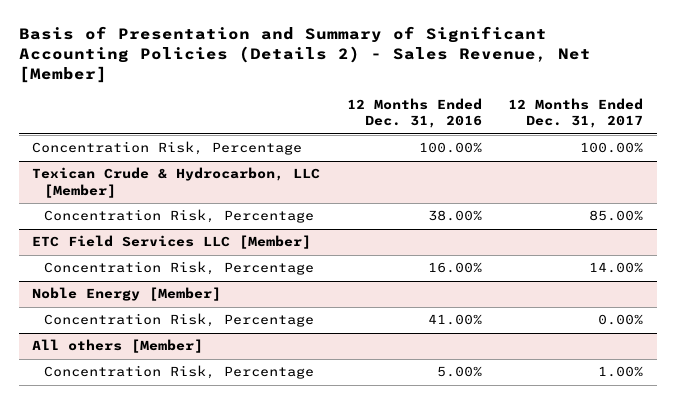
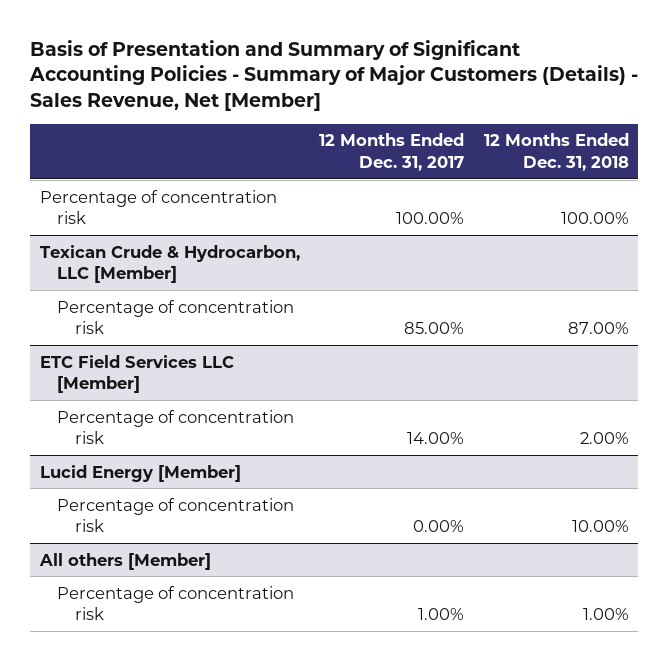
- Basis of Presentation and Summary of Significant Accounting Policies (Details 2) - Sales Revenue, Net [Member]
+ Basis of Presentation and Summary of Significant Accounting Policies - Summary of Major Customers (Details) - Sales Revenue, Net [Member]
- | 12 Months Ended Dec. 31, 2016 | 12 Months Ended Dec. 31, 2017
+ | 12 Months Ended Dec. 31, 2017 | 12 Months Ended Dec. 31, 2018
- Concentration Risk, Percentage | 100.00% | 100.00%
+ Percentage of concentration risk | 100.00% | 100.00%
@ Texican Crude & Hydrocarbon, LLC [Member]
- Concentration Risk, Percentage | 38.00% | 85.00%
+ Percentage of concentration risk | 85.00% | 87.00%
@ ETC Field Services LLC [Member]
- Concentration Risk, Percentage | 16.00% | 14.00%
- Noble Energy [Member]
- Concentration Risk, Percentage | 41.00% | 0.00%
@ ETC Field Services LLC [Member]
+ Percentage of concentration risk | 14.00% | 2.00%
+ Lucid Energy [Member]
+ Percentage of concentration risk | 0.00% | 10.00%
@ All others [Member]
- Concentration Risk, Percentage | 5.00% | 1.00%
+ Percentage of concentration risk | 1.00% | 1.00%

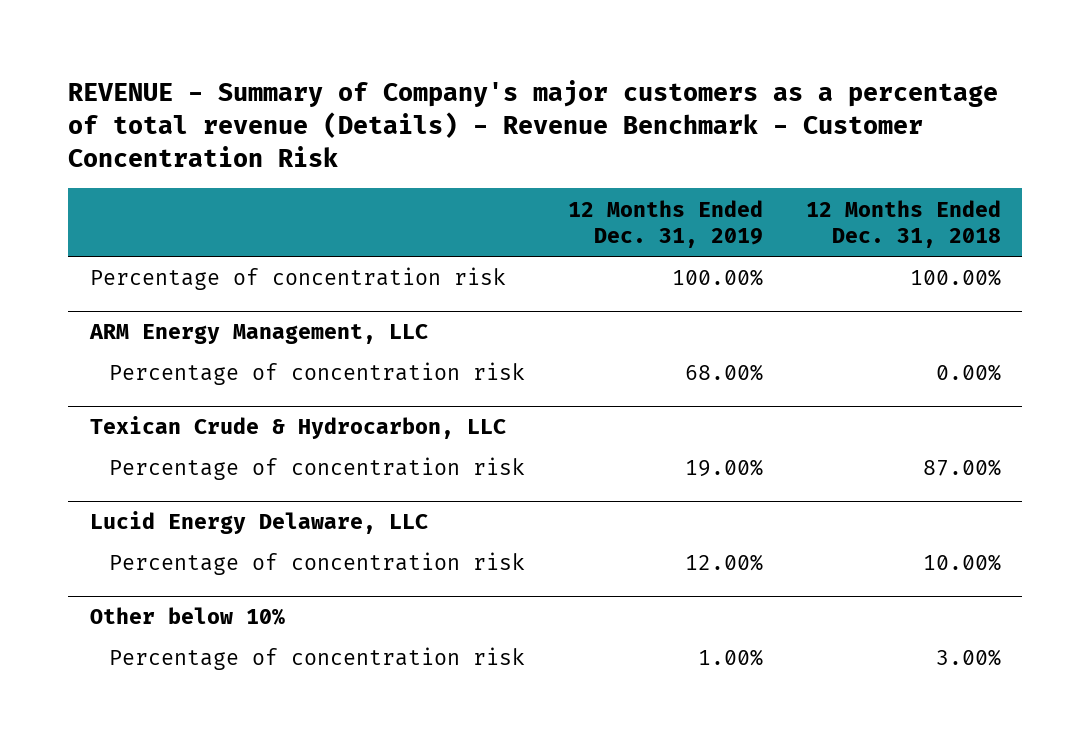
- Basis of Presentation and Summary of Significant Accounting Policies - Summary of Major Customers (Details) - Sales Revenue, Net [Member]
+ REVENUE - Summary of Company's major customers as a percentage of total revenue (Details) - Revenue Benchmark - Customer Concentration Risk
- | 12 Months Ended Dec. 31, 2017 | 12 Months Ended Dec. 31, 2018
+ | 12 Months Ended Dec. 31, 2019 | 12 Months Ended Dec. 31, 2018
- Texican Crude & Hydrocarbon, LLC [Member]
+ ARM Energy Management, LLC
+ Percentage of concentration risk | 68.00% | 0.00%
+ Texican Crude & Hydrocarbon, LLC
- ETC Field Services LLC [Member]
- Percentage of concentration risk | 14.00% | 2.00%
- Lucid Energy [Member]
+ Lucid Energy Delaware, LLC
- All others [Member]
- Percentage of concentration risk | 1.00% | 1.00%
+ Other below 10%
+ Percentage of concentration risk | 1.00% | 3.00%

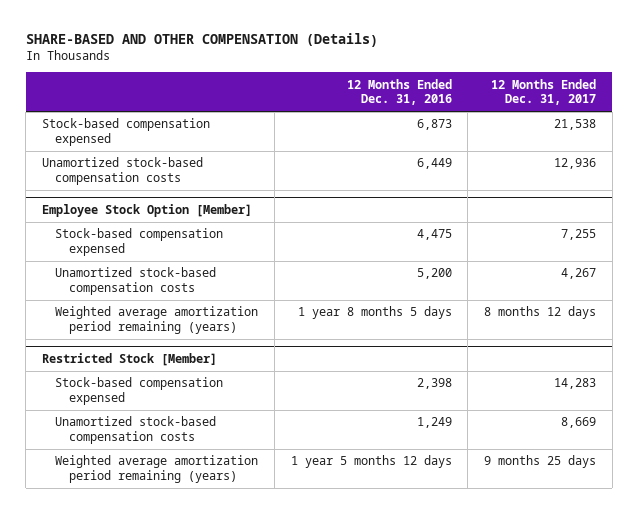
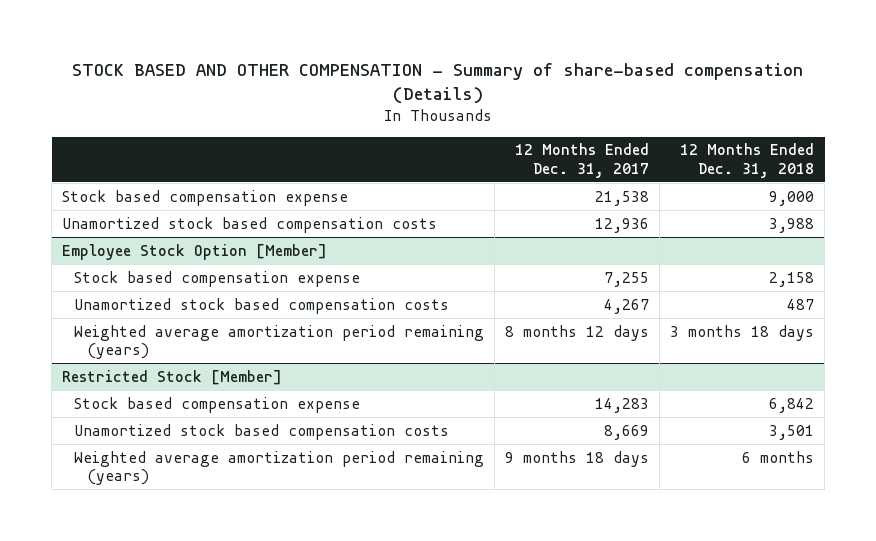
- SHARE-BASED AND OTHER COMPENSATION (Details)
+ STOCK BASED AND OTHER COMPENSATION - Summary of share-based compensation (Details)
- | 12 Months Ended Dec. 31, 2016 | 12 Months Ended Dec. 31, 2017
+ | 12 Months Ended Dec. 31, 2017 | 12 Months Ended Dec. 31, 2018
- Stock-based compensation expensed | 6,873 | 21,538
- Unamortized stock-based compensation costs | 6,449 | 12,936
+ Stock based compensation expense | 21,538 | 9,000
+ Unamortized stock based compensation costs | 12,936 | 3,988
@ Employee Stock Option [Member]
- Stock-based compensation expensed | 4,475 | 7,255
- Unamortized stock-based compensation costs | 5,200 | 4,267
+ Stock based compensation expense | 7,255 | 2,158
+ Unamortized stock based compensation costs | 4,267 | 487
@ Restricted Stock [Member]
- Stock-based compensation expensed | 2,398 | 14,283
- Unamortized stock-based compensation costs | 1,249 | 8,669
- Weighted average amortization period remaining (years) | 1 year 5 months 12 days | 9 months 25 days
+ Stock based compensation expense | 14,283 | 6,842
+ Unamortized stock based compensation costs | 8,669 | 3,501
+ Weighted average amortization period remaining (years) | 9 months 18 days | 6 months

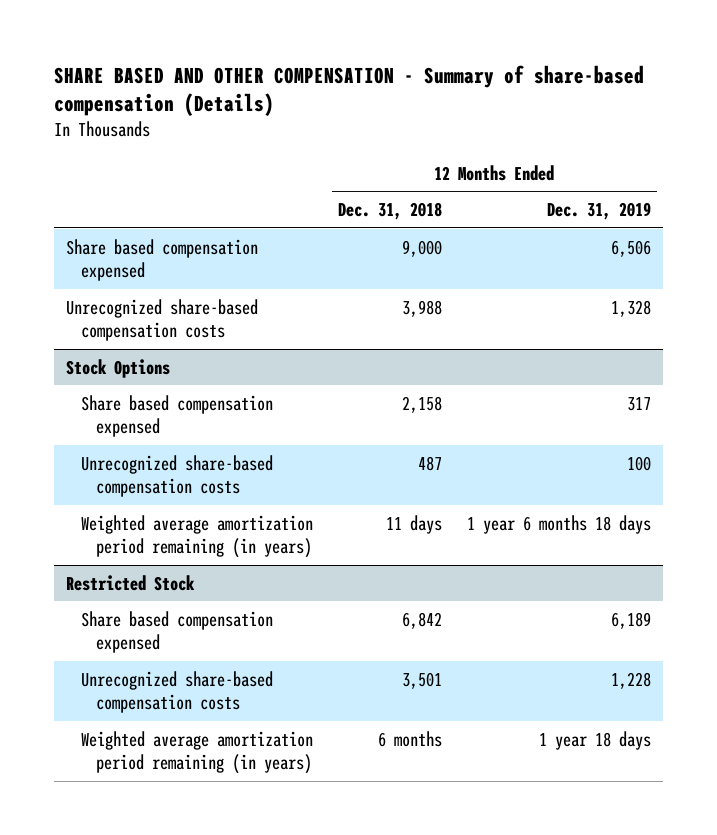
- STOCK BASED AND OTHER COMPENSATION - Summary of share-based compensation (Details)
+ SHARE BASED AND OTHER COMPENSATION - Summary of share-based compensation (Details)
- | 12 Months Ended Dec. 31, 2017 | 12 Months Ended Dec. 31, 2018
+ | 12 Months Ended Dec. 31, 2018 | 12 Months Ended Dec. 31, 2019
- Stock based compensation expense | 21,538 | 9,000
- Unamortized stock based compensation costs | 12,936 | 3,988
- Employee Stock Option [Member]
- Stock based compensation expense | 7,255 | 2,158
- Unamortized stock based compensation costs | 4,267 | 487
- Weighted average amortization period remaining (years) | 8 months 12 days | 3 months 18 days
- Restricted Stock [Member]
- Stock based compensation expense | 14,283 | 6,842
- Unamortized stock based compensation costs | 8,669 | 3,501
- Weighted average amortization period remaining (years) | 9 months 18 days | 6 months
+ Share based compensation expensed | 9,000 | 6,506
+ Unrecognized share-based compensation costs | 3,988 | 1,328
+ Stock Options
+ Share based compensation expensed | 2,158 | 317
+ Unrecognized share-based compensation costs | 487 | 100
+ Weighted average amortization period remaining (in years) | 11 days | 1 year 6 months 18 days
+ Restricted Stock
+ Share based compensation expensed | 6,842 | 6,189
+ Unrecognized share-based compensation costs | 3,501 | 1,228
+ Weighted average amortization period remaining (in years) | 6 months | 1 year 18 days

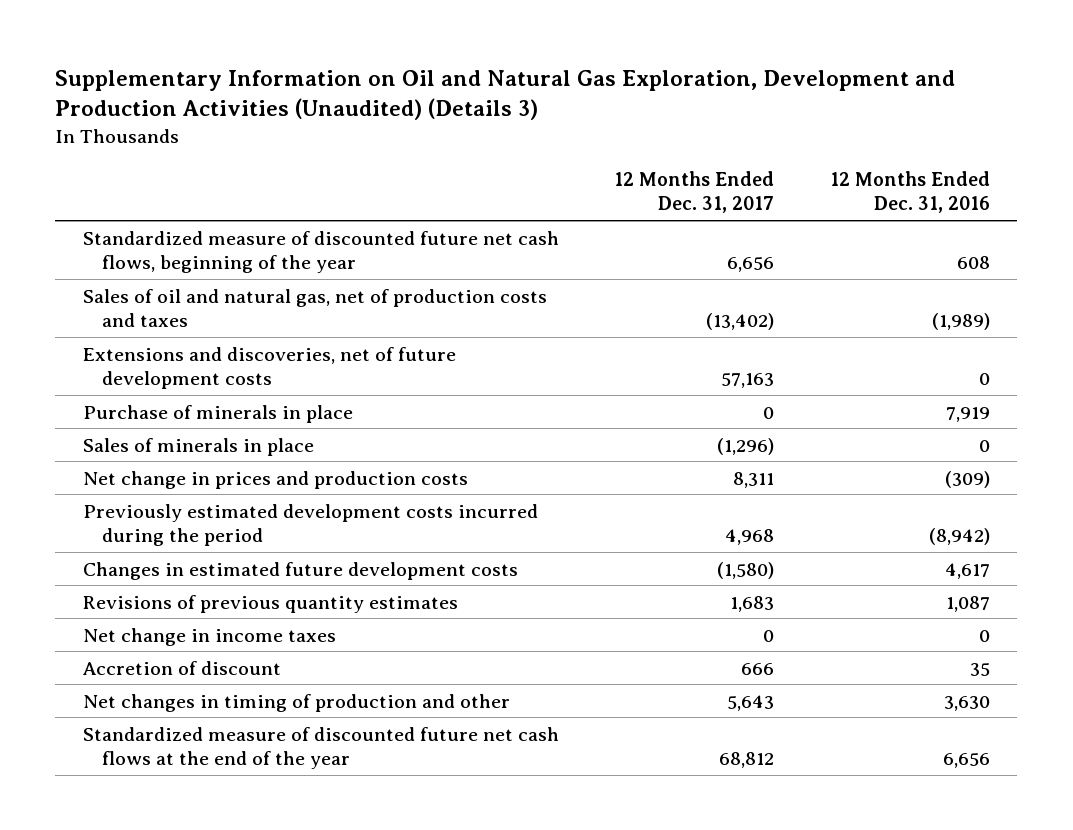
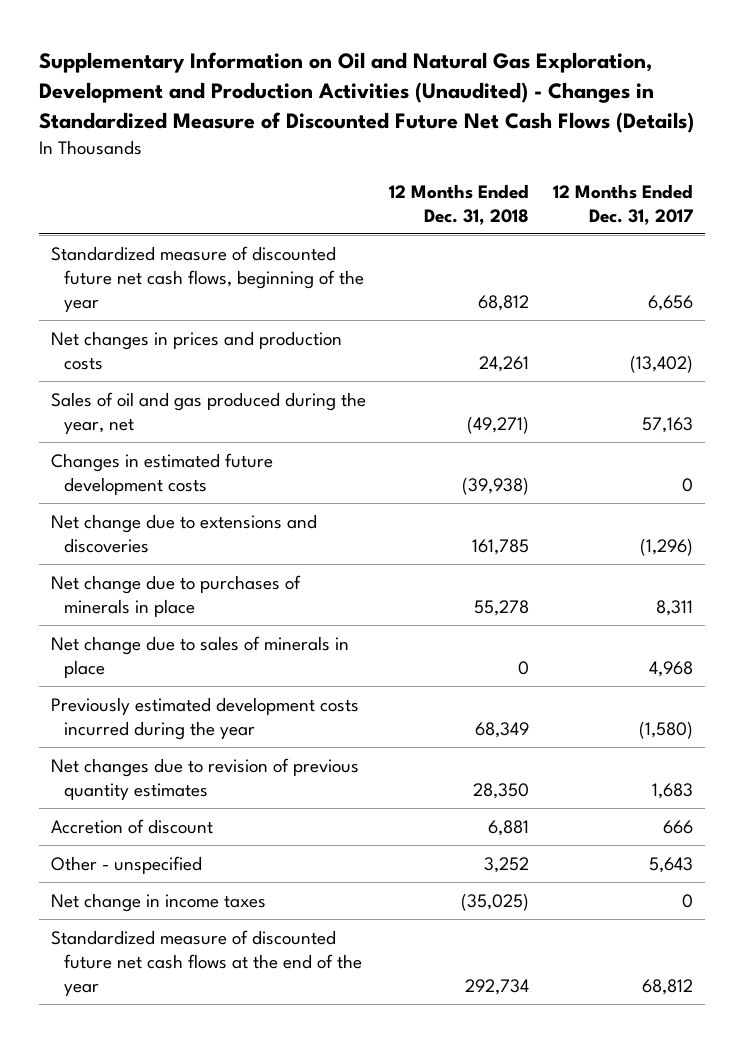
- Supplementary Information on Oil and Natural Gas Exploration, Development and Production Activities (Unaudited) (Details 3)
+ Supplementary Information on Oil and Natural Gas Exploration, Development and Production Activities (Unaudited) - Changes in Standardized Measure of Discounted Future Net Cash Flows (Details)
- | 12 Months Ended Dec. 31, 2017 | 12 Months Ended Dec. 31, 2016
+ | 12 Months Ended Dec. 31, 2018 | 12 Months Ended Dec. 31, 2017
- Sales of oil and natural gas, net of production costs and taxes | (13,402) | (1,989)
- Extensions and discoveries, net of future development costs | 57,163 | 0
- Purchase of minerals in place | 0 | 7,919
- Sales of minerals in place | (1,296) | 0
- Net change in prices and production costs | 8,311 | (309)
- Previously estimated development costs incurred during the period | 4,968 | (8,942)
- Changes in estimated future development costs | (1,580) | 4,617
- Revisions of previous quantity estimates | 1,683 | 1,087
+ Net changes in prices and production costs | 24,261 | (13,402)
+ Sales of oil and gas produced during the year, net | (49,271) | 57,163
+ Changes in estimated future development costs | (39,938) | 0
+ Net change due to extensions and discoveries | 161,785 | (1,296)
+ Net change due to purchases of minerals in place | 55,278 | 8,311
+ Net change due to sales of minerals in place | 0 | 4,968
+ Previously estimated development costs incurred during the year | 68,349 | (1,580)
+ Net changes due to revision of previous quantity estimates | 28,350 | 1,683
- Net changes in timing of production and other | 5,643 | 3,630
+ Other - unspecified | 3,252 | 5,643
moved down: Net change in income taxes | (35,025) | 0

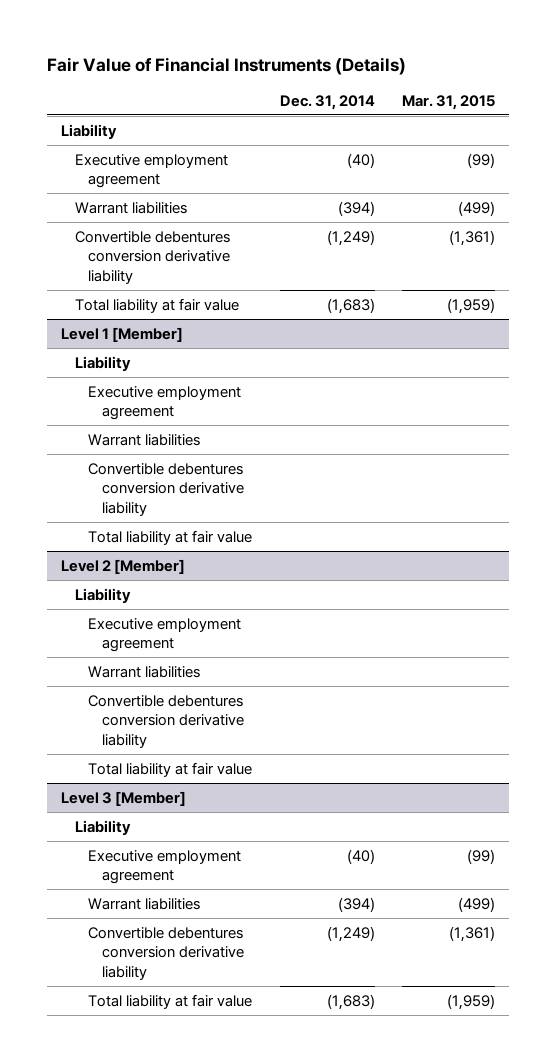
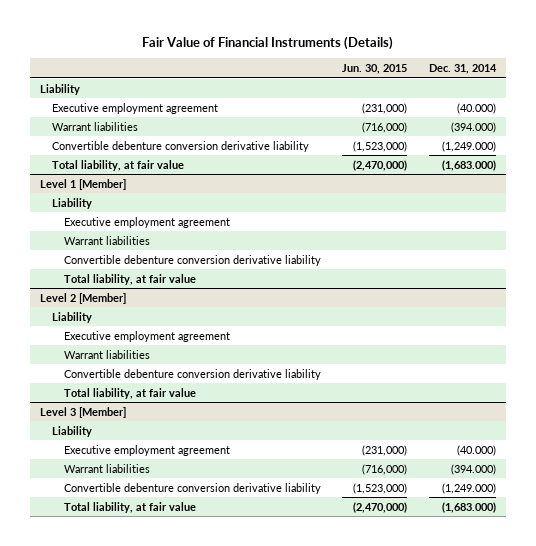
- | Dec. 31, 2014 | Mar. 31, 2015
+ | Jun. 30, 2015 | Dec. 31, 2014
- Executive employment agreement | (40) | (99)
- Warrant liabilities | (394) | (499)
- Convertible debentures conversion derivative liability | (1,249) | (1,361)
- Total liability at fair value | (1,683) | (1,959)
+ Executive employment agreement | (231,000) | (40.000)
+ Warrant liabilities | (716,000) | (394.000)
+ Convertible debenture conversion derivative liability | (1,523,000) | (1,249.000)
+ Total liability, at fair value | (2,470,000) | (1,683.000)
@ Level 1 [Member]
- Convertible debentures conversion derivative liability
- Total liability at fair value
+ Convertible debenture conversion derivative liability
+ Total liability, at fair value
@ Level 2 [Member]
- Convertible debentures conversion derivative liability
- Total liability at fair value
+ Convertible debenture conversion derivative liability
+ Total liability, at fair value
@ Level 3 [Member]
- Executive employment agreement | (40) | (99)
- Warrant liabilities | (394) | (499)
- Convertible debentures conversion derivative liability | (1,249) | (1,361)
- Total liability at fair value | (1,683) | (1,959)
+ Executive employment agreement | (231,000) | (40.000)
+ Warrant liabilities | (716,000) | (394.000)
+ Convertible debenture conversion derivative liability | (1,523,000) | (1,249.000)
+ Total liability, at fair value | (2,470,000) | (1,683.000)

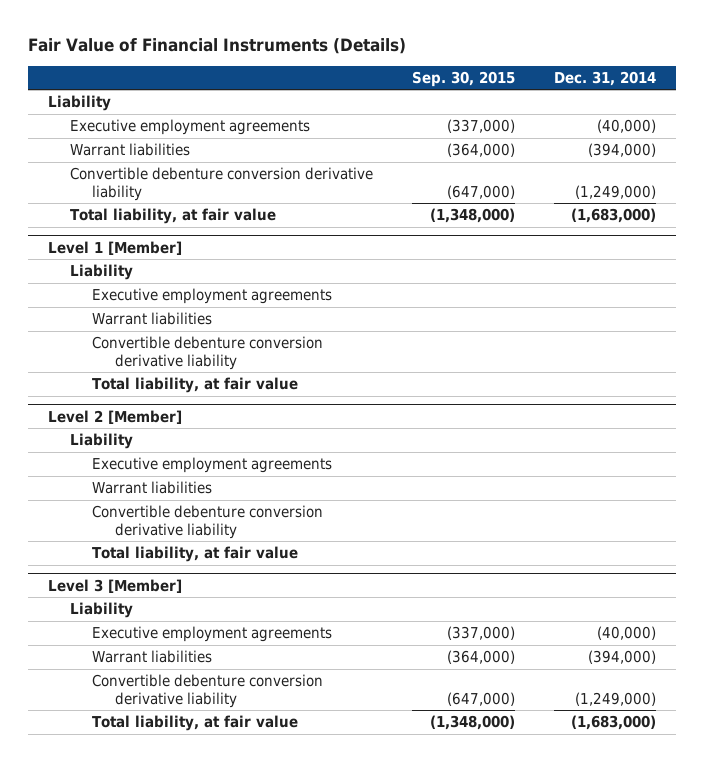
- | Jun. 30, 2015 | Dec. 31, 2014
+ | Sep. 30, 2015 | Dec. 31, 2014
- Executive employment agreement | (231,000) | (40.000)
- Warrant liabilities | (716,000) | (394.000)
- Convertible debenture conversion derivative liability | (1,523,000) | (1,249.000)
- Total liability, at fair value | (2,470,000) | (1,683.000)
+ Executive employment agreements | (337,000) | (40,000)
+ Warrant liabilities | (364,000) | (394,000)
+ Convertible debenture conversion derivative liability | (647,000) | (1,249,000)
+ Total liability, at fair value | (1,348,000) | (1,683,000)
@ Level 1 [Member]
- Executive employment agreement
+ Executive employment agreements
@ Level 2 [Member]
- Executive employment agreement
+ Executive employment agreements
@ Level 3 [Member]
- Executive employment agreement | (231,000) | (40.000)
- Warrant liabilities | (716,000) | (394.000)
- Convertible debenture conversion derivative liability | (1,523,000) | (1,249.000)
- Total liability, at fair value | (2,470,000) | (1,683.000)
+ Executive employment agreements | (337,000) | (40,000)
+ Warrant liabilities | (364,000) | (394,000)
+ Convertible debenture conversion derivative liability | (647,000) | (1,249,000)
+ Total liability, at fair value | (1,348,000) | (1,683,000)

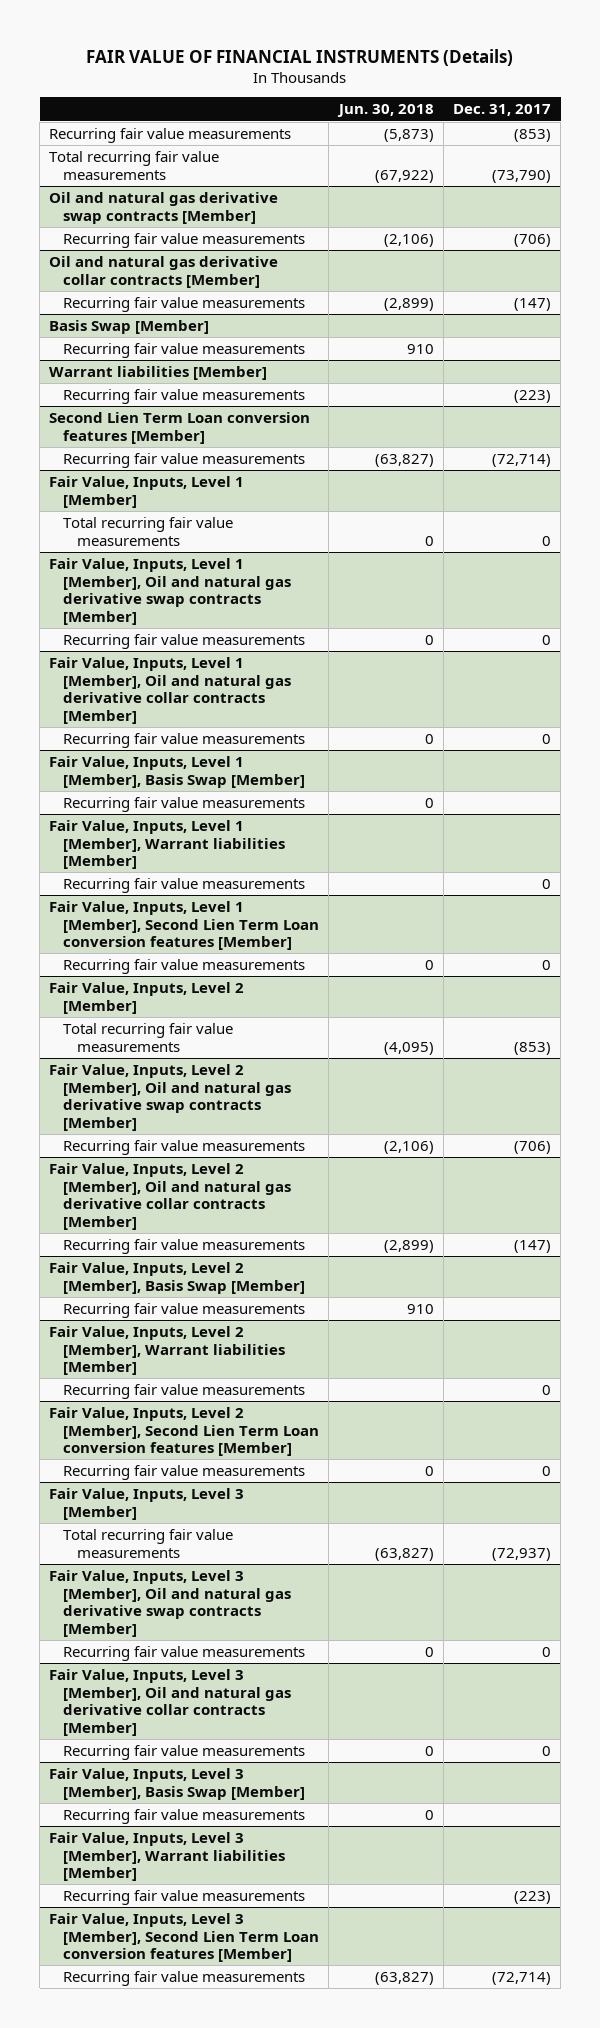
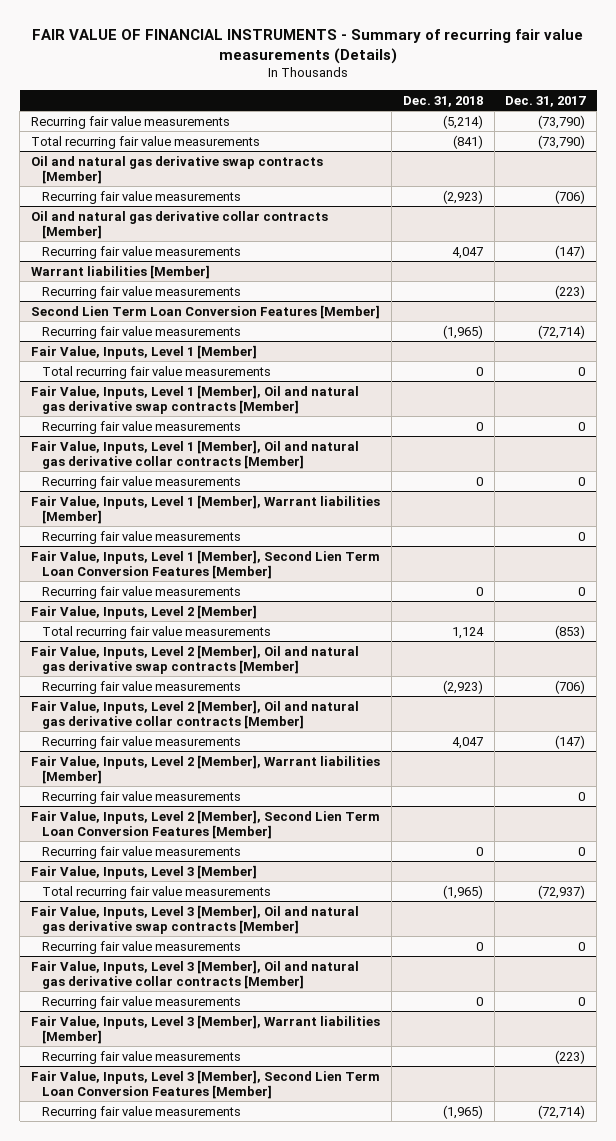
- FAIR VALUE OF FINANCIAL INSTRUMENTS (Details)
+ FAIR VALUE OF FINANCIAL INSTRUMENTS - Summary of recurring fair value measurements (Details)
- | Jun. 30, 2018 | Dec. 31, 2017
+ | Dec. 31, 2018 | Dec. 31, 2017
- Recurring fair value measurements | (5,873) | (853)
+ Recurring fair value measurements | (5,214) | (73,790)
- Basis Swap [Member]
- Recurring fair value measurements | 910 |
- Second Lien Term Loan conversion features [Member]
+ Second Lien Term Loan Conversion Features [Member]
- Fair Value, Inputs, Level 1 [Member], Basis Swap [Member]
- Recurring fair value measurements | 0 |
- Fair Value, Inputs, Level 1 [Member], Second Lien Term Loan conversion features [Member]
+ Fair Value, Inputs, Level 1 [Member], Second Lien Term Loan Conversion Features [Member]
- Fair Value, Inputs, Level 2 [Member], Basis Swap [Member]
- Recurring fair value measurements | 910 |
- Fair Value, Inputs, Level 2 [Member], Second Lien Term Loan conversion features [Member]
+ Fair Value, Inputs, Level 2 [Member], Second Lien Term Loan Conversion Features [Member]
- Fair Value, Inputs, Level 3 [Member], Basis Swap [Member]
- Recurring fair value measurements | 0 |
- Fair Value, Inputs, Level 3 [Member], Second Lien Term Loan conversion features [Member]
+ Fair Value, Inputs, Level 3 [Member], Second Lien Term Loan Conversion Features [Member]

